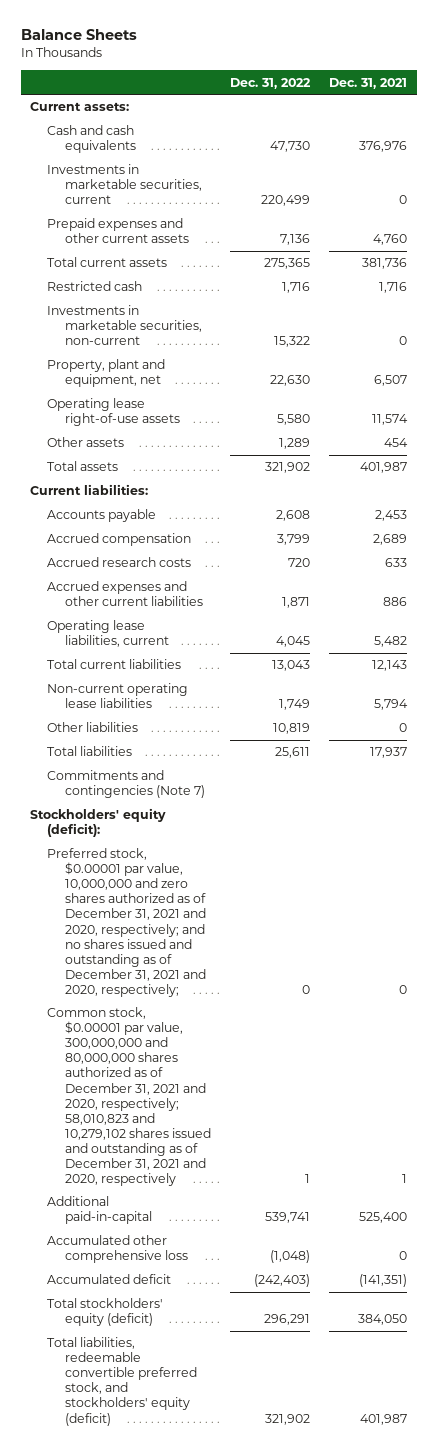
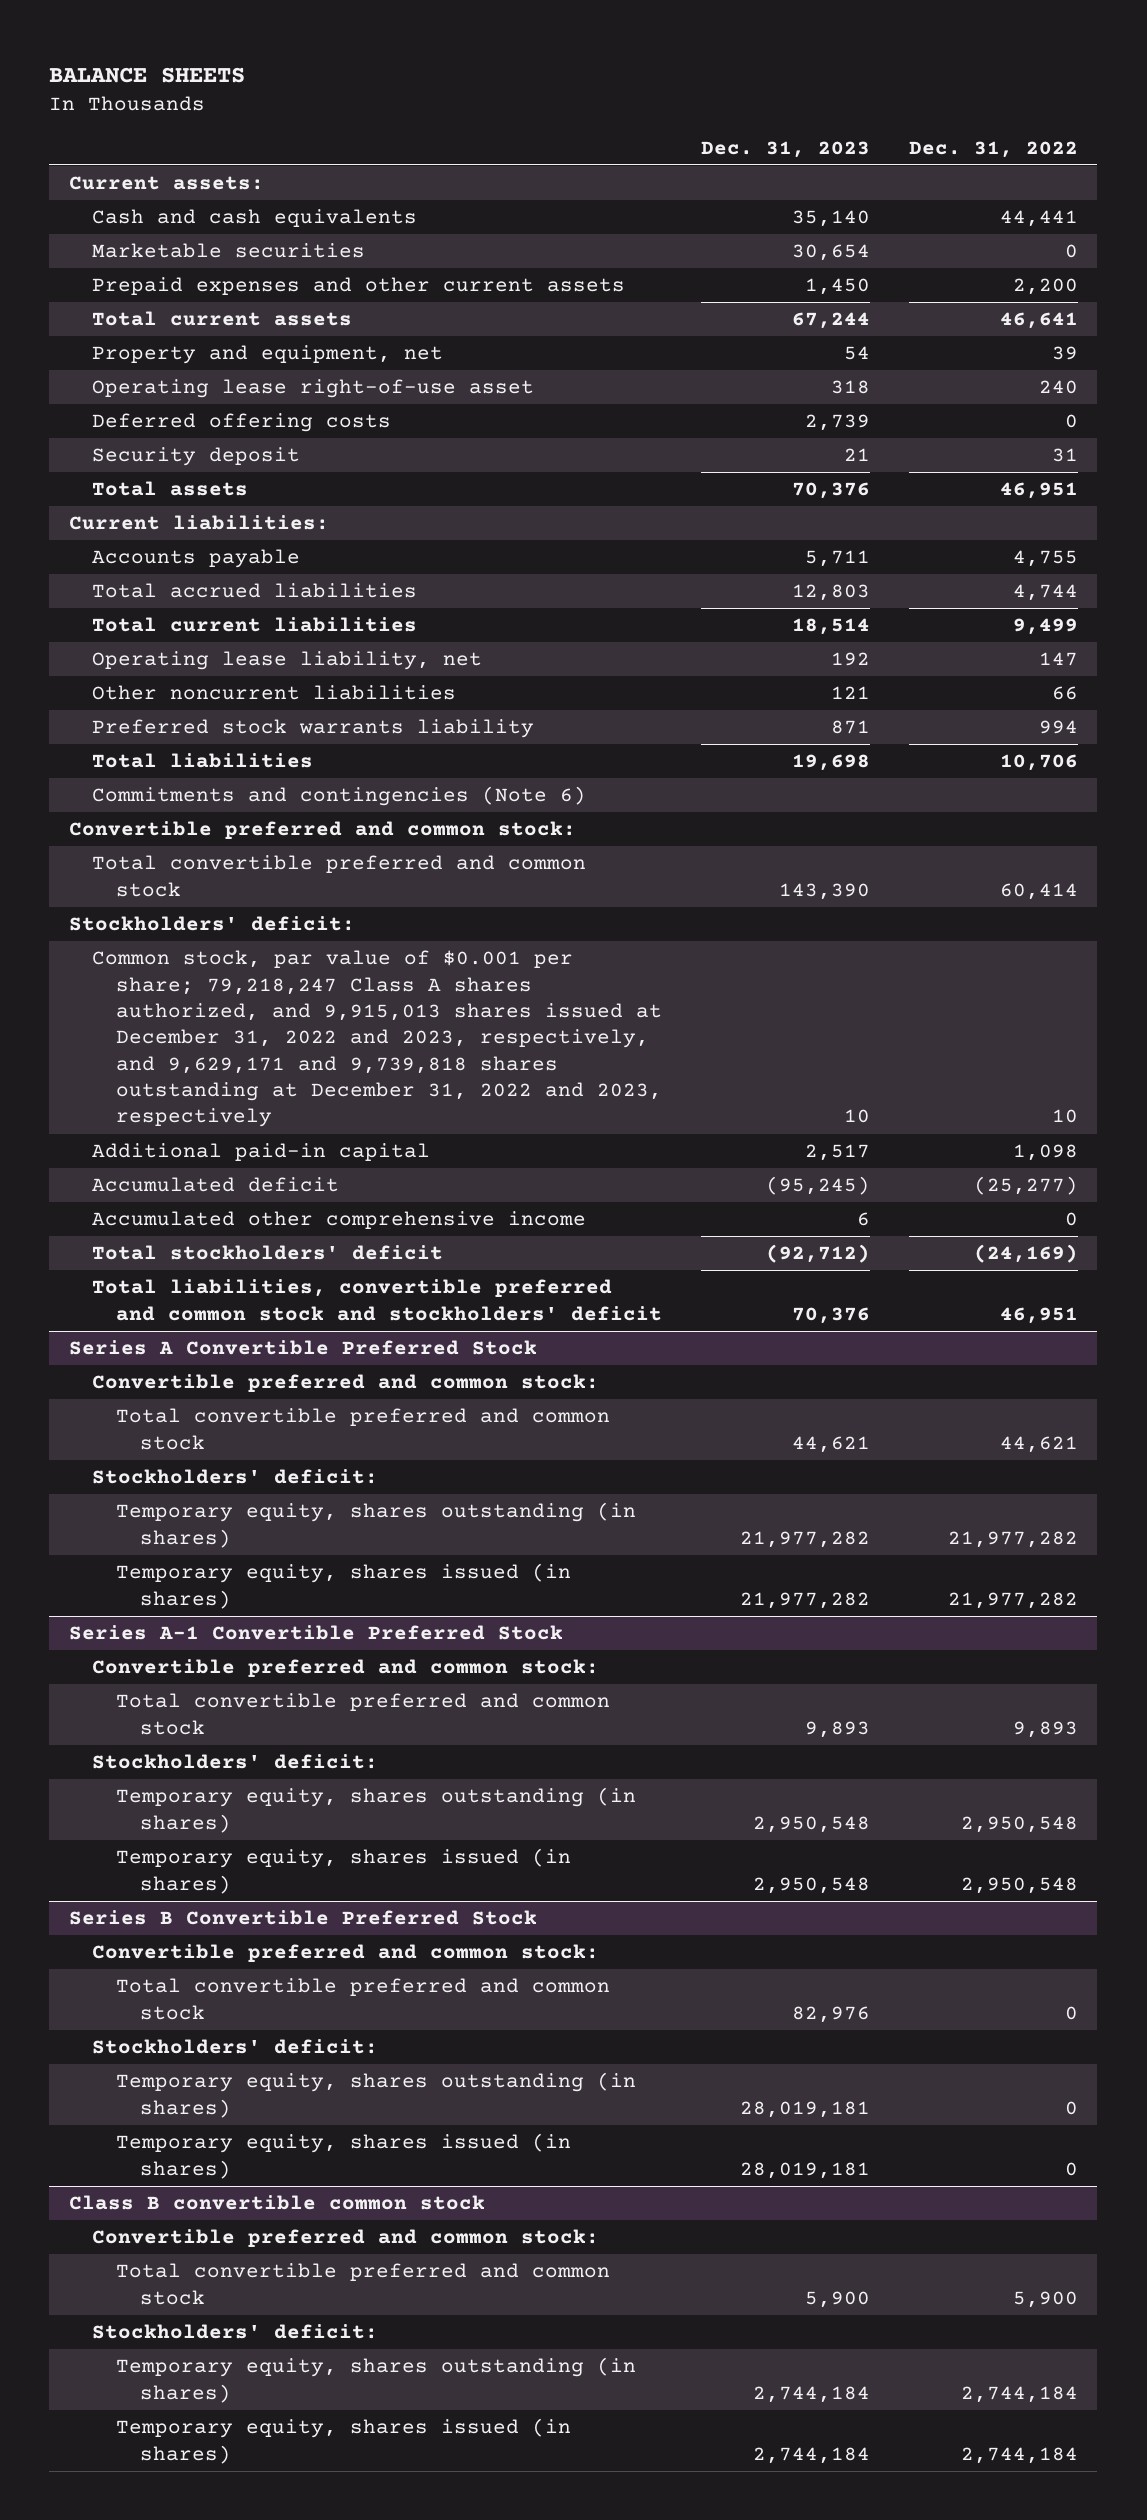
- Balance Sheets
+ BALANCE SHEETS
- | Dec. 31, 2022 | Dec. 31, 2021
+ | Dec. 31, 2023 | Dec. 31, 2022
- Cash and cash equivalents | 47,730 | 376,976
- Investments in marketable securities, current | 220,499 | 0
- Prepaid expenses and other current assets | 7,136 | 4,760
- Total current assets | 275,365 | 381,736
- Restricted cash | 1,716 | 1,716
- Investments in marketable securities, non-current | 15,322 | 0
- Property, plant and equipment, net | 22,630 | 6,507
- Operating lease right-of-use assets | 5,580 | 11,574
- Other assets | 1,289 | 454
- Total assets | 321,902 | 401,987
+ Cash and cash equivalents | 35,140 | 44,441
+ Marketable securities | 30,654 | 0
+ Prepaid expenses and other current assets | 1,450 | 2,200
+ Total current assets | 67,244 | 46,641
+ Property and equipment, net | 54 | 39
+ Operating lease right-of-use asset | 318 | 240
+ Deferred offering costs | 2,739 | 0
+ Security deposit | 21 | 31
+ Total assets | 70,376 | 46,951
- Accounts payable | 2,608 | 2,453
- Accrued compensation | 3,799 | 2,689
- Accrued research costs | 720 | 633
- Accrued expenses and other current liabilities | 1,871 | 886
- Operating lease liabilities, current | 4,045 | 5,482
- Total current liabilities | 13,043 | 12,143
- Non-current operating lease liabilities | 1,749 | 5,794
- Other liabilities | 10,819 | 0
- Total liabilities | 25,611 | 17,937
- Commitments and contingencies (Note 7)
- Stockholders' equity (deficit):
- Preferred stock, $0.00001 par value, 10,000,000 and zero shares authorized as of December 31, 2021 and 2020, respectively; and no shares issued and outstanding as of December 31, 2021 and 2020, respectively; | 0 | 0
- Common stock, $0.00001 par value, 300,000,000 and 80,000,000 shares authorized as of December 31, 2021 and 2020, respectively; 58,010,823 and 10,279,102 shares issued and outstanding as of December 31, 2021 and 2020, respectively | 1 | 1
- Additional paid-in-capital | 539,741 | 525,400
- Accumulated other comprehensive loss | (1,048) | 0
- Accumulated deficit | (242,403) | (141,351)
- Total stockholders' equity (deficit) | 296,291 | 384,050
- Total liabilities, redeemable convertible preferred stock, and stockholders' equity (deficit) | 321,902 | 401,987
+ Accounts payable | 5,711 | 4,755
+ Total accrued liabilities | 12,803 | 4,744
+ Total current liabilities | 18,514 | 9,499
+ Operating lease liability, net | 192 | 147
+ Other noncurrent liabilities | 121 | 66
+ Preferred stock warrants liability | 871 | 994
+ Total liabilities | 19,698 | 10,706
+ Commitments and contingencies (Note 6)
+ Convertible preferred and common stock:
+ Total convertible preferred and common stock | 143,390 | 60,414
+ Stockholders' deficit:
+ Common stock, par value of $0.001 per share; 79,218,247 Class A shares authorized, and 9,915,013 shares issued at December 31, 2022 and 2023, respectively, and 9,629,171 and 9,739,818 shares outstanding at December 31, 2022 and 2023, respectively | 10 | 10
+ Additional paid-in capital | 2,517 | 1,098
+ Accumulated deficit | (95,245) | (25,277)
+ Accumulated other comprehensive income | 6 | 0
+ Total stockholders' deficit | (92,712) | (24,169)
+ Total liabilities, convertible preferred and common stock and stockholders' deficit | 70,376 | 46,951
+ Series A Convertible Preferred Stock
+ Convertible preferred and common stock:
+ Total convertible preferred and common stock | 44,621 | 44,621
+ Stockholders' deficit:
+ Temporary equity, shares outstanding (in shares) | 21,977,282 | 21,977,282
+ Temporary equity, shares issued (in shares) | 21,977,282 | 21,977,282
+ Series A-1 Convertible Preferred Stock
+ Convertible preferred and common stock:
+ Total convertible preferred and common stock | 9,893 | 9,893
+ Stockholders' deficit:
+ Temporary equity, shares outstanding (in shares) | 2,950,548 | 2,950,548
+ Temporary equity, shares issued (in shares) | 2,950,548 | 2,950,548
+ Series B Convertible Preferred Stock
+ Convertible preferred and common stock:
+ Total convertible preferred and common stock | 82,976 | 0
+ Stockholders' deficit:
+ Temporary equity, shares outstanding (in shares) | 28,019,181 | 0
+ Temporary equity, shares issued (in shares) | 28,019,181 | 0
+ Class B convertible common stock
+ Convertible preferred and common stock:
+ Total convertible preferred and common stock | 5,900 | 5,900
+ Stockholders' deficit:
+ Temporary equity, shares outstanding (in shares) | 2,744,184 | 2,744,184
+ Temporary equity, shares issued (in shares) | 2,744,184 | 2,744,184

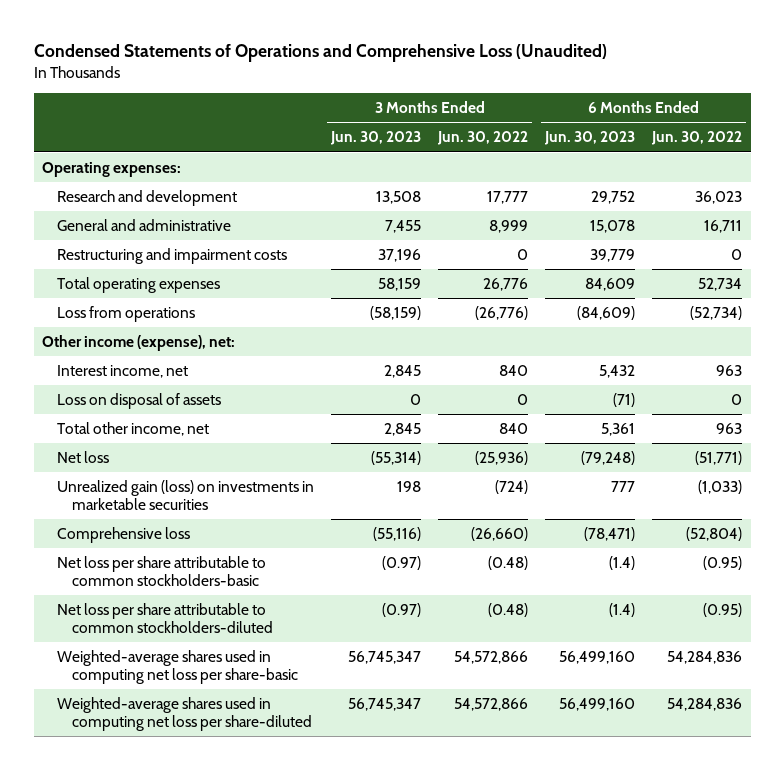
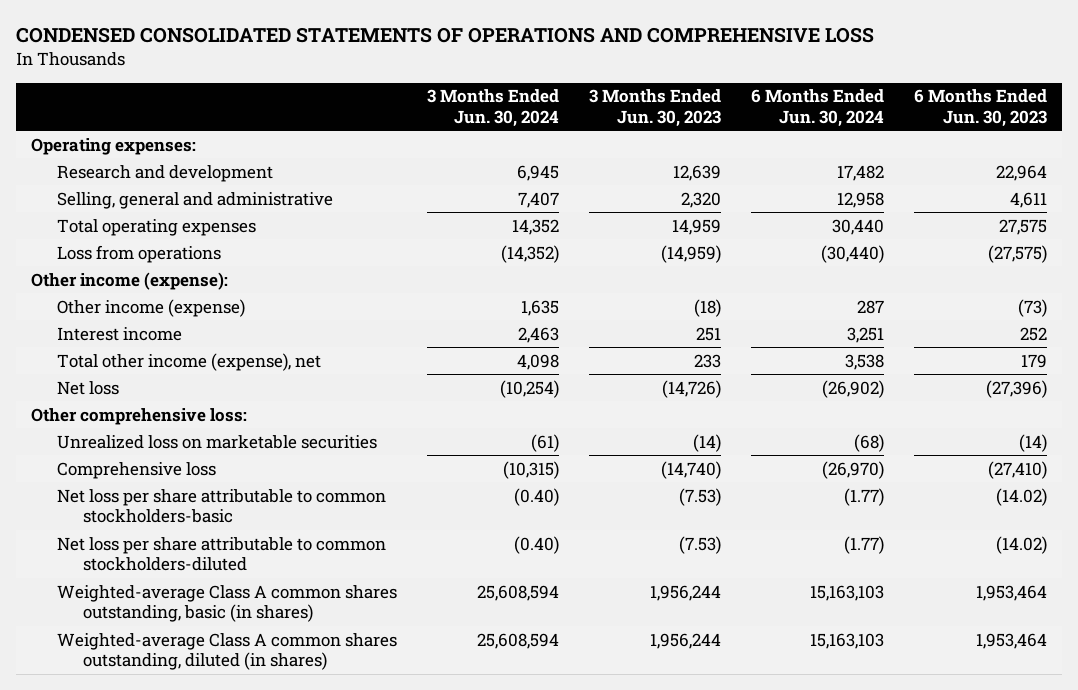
- Condensed Statements of Operations and Comprehensive Loss (Unaudited)
+ CONDENSED CONSOLIDATED STATEMENTS OF OPERATIONS AND COMPREHENSIVE LOSS
- | 3 Months Ended Jun. 30, 2023 | 3 Months Ended Jun. 30, 2022 | 6 Months Ended Jun. 30, 2023 | 6 Months Ended Jun. 30, 2022
+ | 3 Months Ended Jun. 30, 2024 | 3 Months Ended Jun. 30, 2023 | 6 Months Ended Jun. 30, 2024 | 6 Months Ended Jun. 30, 2023
- Research and development | 13,508 | 17,777 | 29,752 | 36,023
- General and administrative | 7,455 | 8,999 | 15,078 | 16,711
- Restructuring and impairment costs | 37,196 | 0 | 39,779 | 0
- Total operating expenses | 58,159 | 26,776 | 84,609 | 52,734
- Loss from operations | (58,159) | (26,776) | (84,609) | (52,734)
- Other income (expense), net:
- Interest income, net | 2,845 | 840 | 5,432 | 963
- Loss on disposal of assets | 0 | 0 | (71) | 0
- Total other income, net | 2,845 | 840 | 5,361 | 963
- Net loss | (55,314) | (25,936) | (79,248) | (51,771)
- Unrealized gain (loss) on investments in marketable securities | 198 | (724) | 777 | (1,033)
- Comprehensive loss | (55,116) | (26,660) | (78,471) | (52,804)
- Net loss per share attributable to common stockholders-basic | (0.97) | (0.48) | (1.4) | (0.95)
- Net loss per share attributable to common stockholders-diluted | (0.97) | (0.48) | (1.4) | (0.95)
- Weighted-average shares used in computing net loss per share-basic | 56,745,347 | 54,572,866 | 56,499,160 | 54,284,836
- Weighted-average shares used in computing net loss per share-diluted | 56,745,347 | 54,572,866 | 56,499,160 | 54,284,836
+ Research and development | 6,945 | 12,639 | 17,482 | 22,964
+ Selling, general and administrative | 7,407 | 2,320 | 12,958 | 4,611
+ Total operating expenses | 14,352 | 14,959 | 30,440 | 27,575
+ Loss from operations | (14,352) | (14,959) | (30,440) | (27,575)
+ Other income (expense):
+ Other income (expense) | 1,635 | (18) | 287 | (73)
+ Interest income | 2,463 | 251 | 3,251 | 252
+ Total other income (expense), net | 4,098 | 233 | 3,538 | 179
+ Net loss | (10,254) | (14,726) | (26,902) | (27,396)
+ Other comprehensive loss:
+ Unrealized loss on marketable securities | (61) | (14) | (68) | (14)
+ Comprehensive loss | (10,315) | (14,740) | (26,970) | (27,410)
+ Net loss per share attributable to common stockholders-basic | (0.40) | (7.53) | (1.77) | (14.02)
+ Net loss per share attributable to common stockholders-diluted | (0.40) | (7.53) | (1.77) | (14.02)
+ Weighted-average Class A common shares outstanding, basic (in shares) | 25,608,594 | 1,956,244 | 15,163,103 | 1,953,464
+ Weighted-average Class A common shares outstanding, diluted (in shares) | 25,608,594 | 1,956,244 | 15,163,103 | 1,953,464

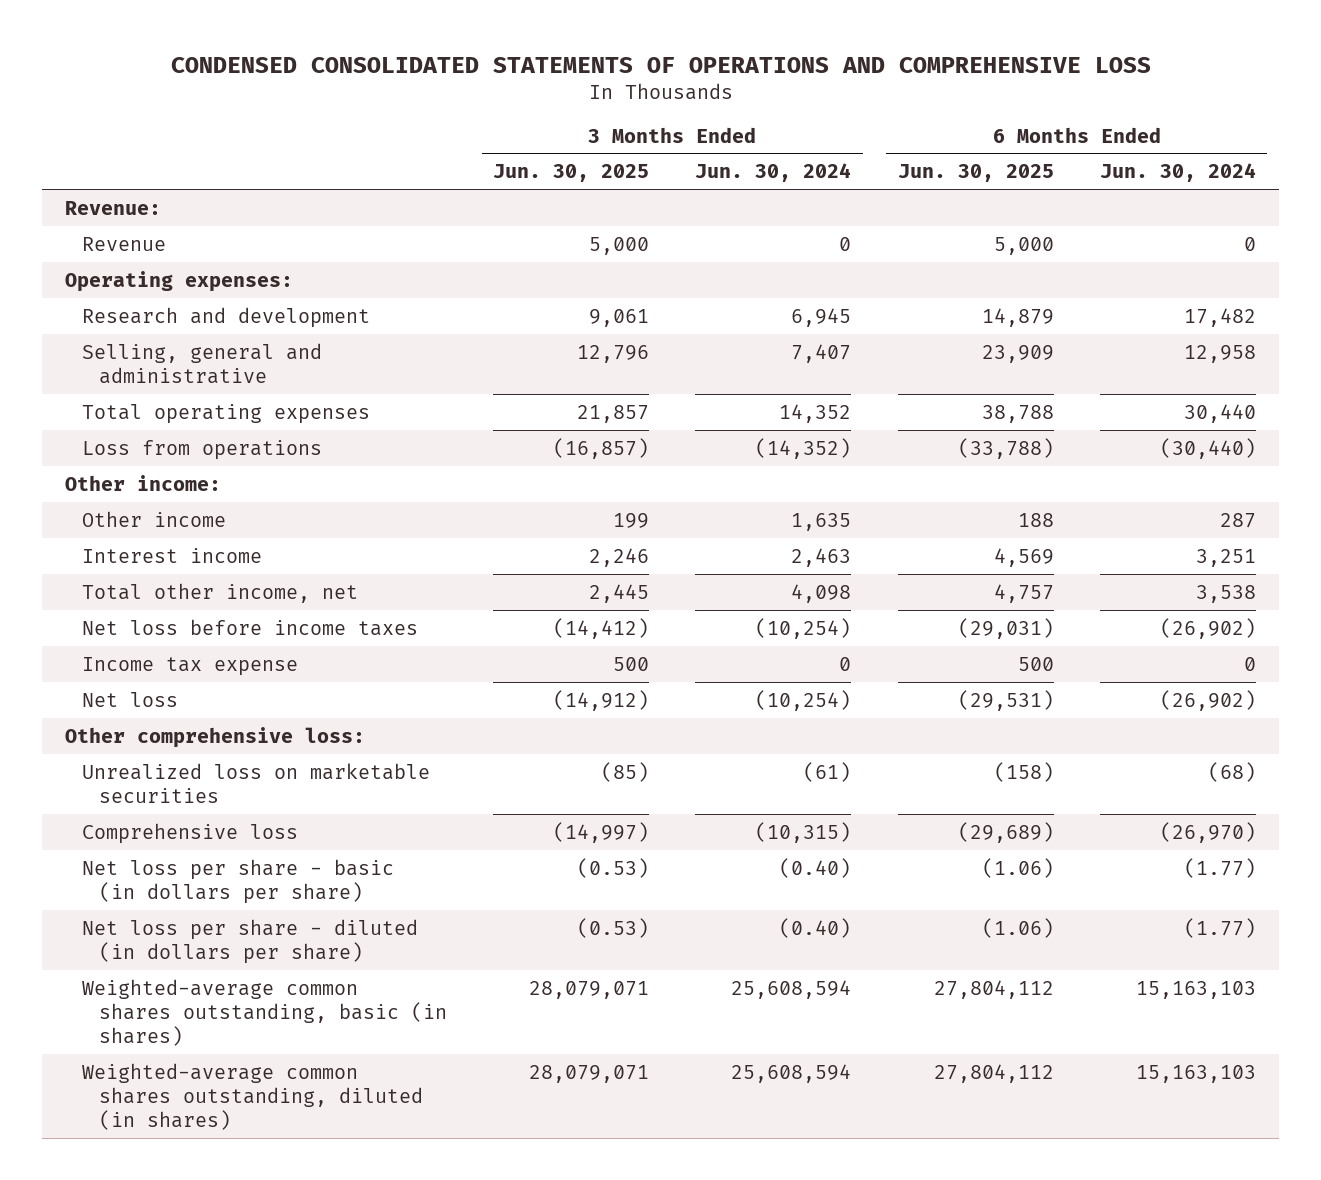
- | 3 Months Ended Jun. 30, 2024 | 3 Months Ended Jun. 30, 2023 | 6 Months Ended Jun. 30, 2024 | 6 Months Ended Jun. 30, 2023
+ | 3 Months Ended Jun. 30, 2025 | 3 Months Ended Jun. 30, 2024 | 6 Months Ended Jun. 30, 2025 | 6 Months Ended Jun. 30, 2024
+ Revenue:
+ Revenue | 5,000 | 0 | 5,000 | 0
- Other income (expense):
- Other income (expense) | 1,635 | (18) | 287 | (73)
+ Other income:
+ Other income | 199 | 1,635 | 188 | 287
- Total other income (expense), net | 4,098 | 233 | 3,538 | 179
+ Total other income, net | 2,445 | 4,098 | 4,757 | 3,538
+ Net loss before income taxes | (14,412) | (10,254) | (29,031) | (26,902)
+ Income tax expense | 500 | 0 | 500 | 0
- Net loss per share attributable to common stockholders-basic | (0.40) | (7.53) | (1.77) | (14.02)
- Net loss per share attributable to common stockholders-diluted | (0.40) | (7.53) | (1.77) | (14.02)
- Weighted-average Class A common shares outstanding, basic (in shares) | 25,608,594 | 1,956,244 | 15,163,103 | 1,953,464
- Weighted-average Class A common shares outstanding, diluted (in shares) | 25,608,594 | 1,956,244 | 15,163,103 | 1,953,464
+ Net loss per share - basic (in dollars per share) | (0.53) | (0.40) | (1.06) | (1.77)
+ Net loss per share - diluted (in dollars per share) | (0.53) | (0.40) | (1.06) | (1.77)
+ Weighted-average common shares outstanding, basic (in shares) | 28,079,071 | 25,608,594 | 27,804,112 | 15,163,103
+ Weighted-average common shares outstanding, diluted (in shares) | 28,079,071 | 25,608,594 | 27,804,112 | 15,163,103

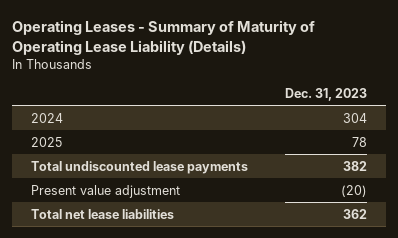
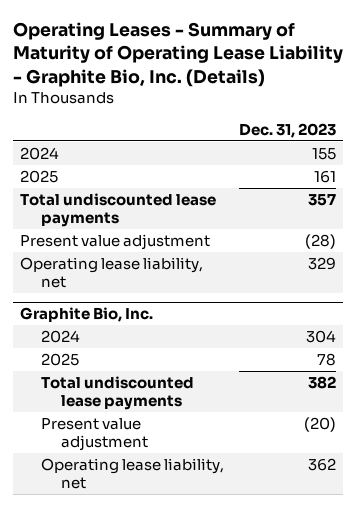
- Operating Leases - Summary of Maturity of Operating Lease Liability (Details)
+ Operating Leases - Summary of Maturity of Operating Lease Liability - Graphite Bio, Inc. (Details)
+ 2024 | 155
+ 2025 | 161
+ Total undiscounted lease payments | 357
+ Present value adjustment | (28)
+ Operating lease liability, net | 329
+ Graphite Bio, Inc.
- Total net lease liabilities | 362
+ Operating lease liability, net | 362

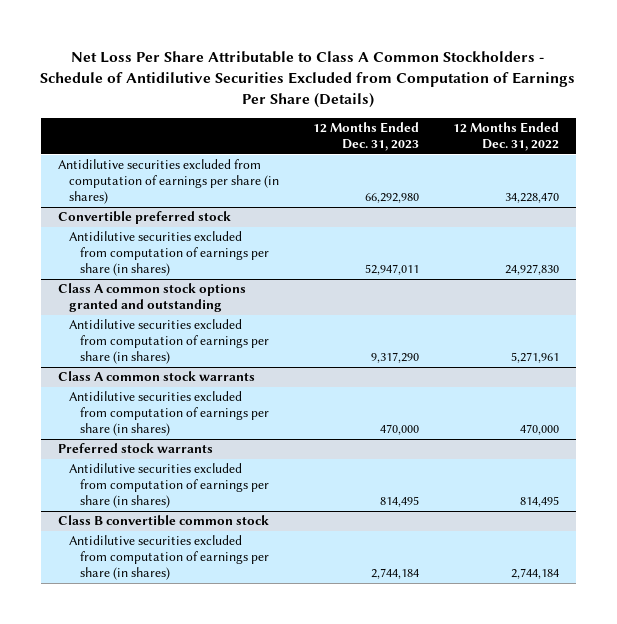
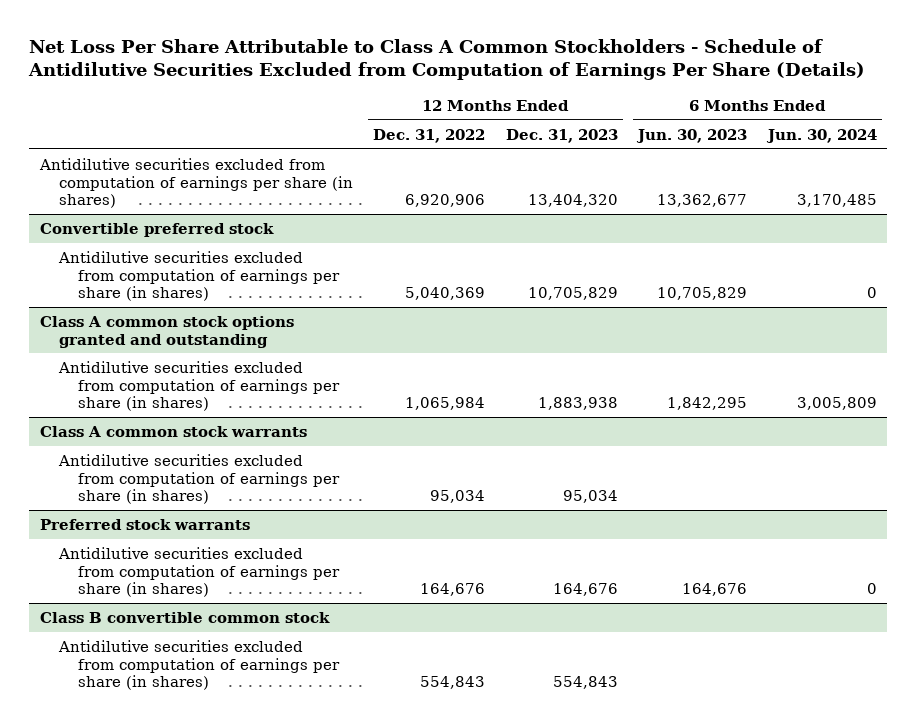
- | 12 Months Ended Dec. 31, 2023 | 12 Months Ended Dec. 31, 2022
+ | 12 Months Ended Dec. 31, 2022 | 12 Months Ended Dec. 31, 2023 | 6 Months Ended Jun. 30, 2023 | 6 Months Ended Jun. 30, 2024
- Antidilutive securities excluded from computation of earnings per share (in shares) | 66,292,980 | 34,228,470
+ Antidilutive securities excluded from computation of earnings per share (in shares) | 6,920,906 | 13,404,320 | 13,362,677 | 3,170,485
@ Convertible preferred stock
- Antidilutive securities excluded from computation of earnings per share (in shares) | 52,947,011 | 24,927,830
+ Antidilutive securities excluded from computation of earnings per share (in shares) | 5,040,369 | 10,705,829 | 10,705,829 | 0
@ Class A common stock options granted and outstanding
- Antidilutive securities excluded from computation of earnings per share (in shares) | 9,317,290 | 5,271,961
+ Antidilutive securities excluded from computation of earnings per share (in shares) | 1,065,984 | 1,883,938 | 1,842,295 | 3,005,809
@ Class A common stock warrants
- Antidilutive securities excluded from computation of earnings per share (in shares) | 470,000 | 470,000
+ Antidilutive securities excluded from computation of earnings per share (in shares) | 95,034 | 95,034 | |
@ Preferred stock warrants
- Antidilutive securities excluded from computation of earnings per share (in shares) | 814,495 | 814,495
+ Antidilutive securities excluded from computation of earnings per share (in shares) | 164,676 | 164,676 | 164,676 | 0
@ Class B convertible common stock
- Antidilutive securities excluded from computation of earnings per share (in shares) | 2,744,184 | 2,744,184
+ Antidilutive securities excluded from computation of earnings per share (in shares) | 554,843 | 554,843 | |

